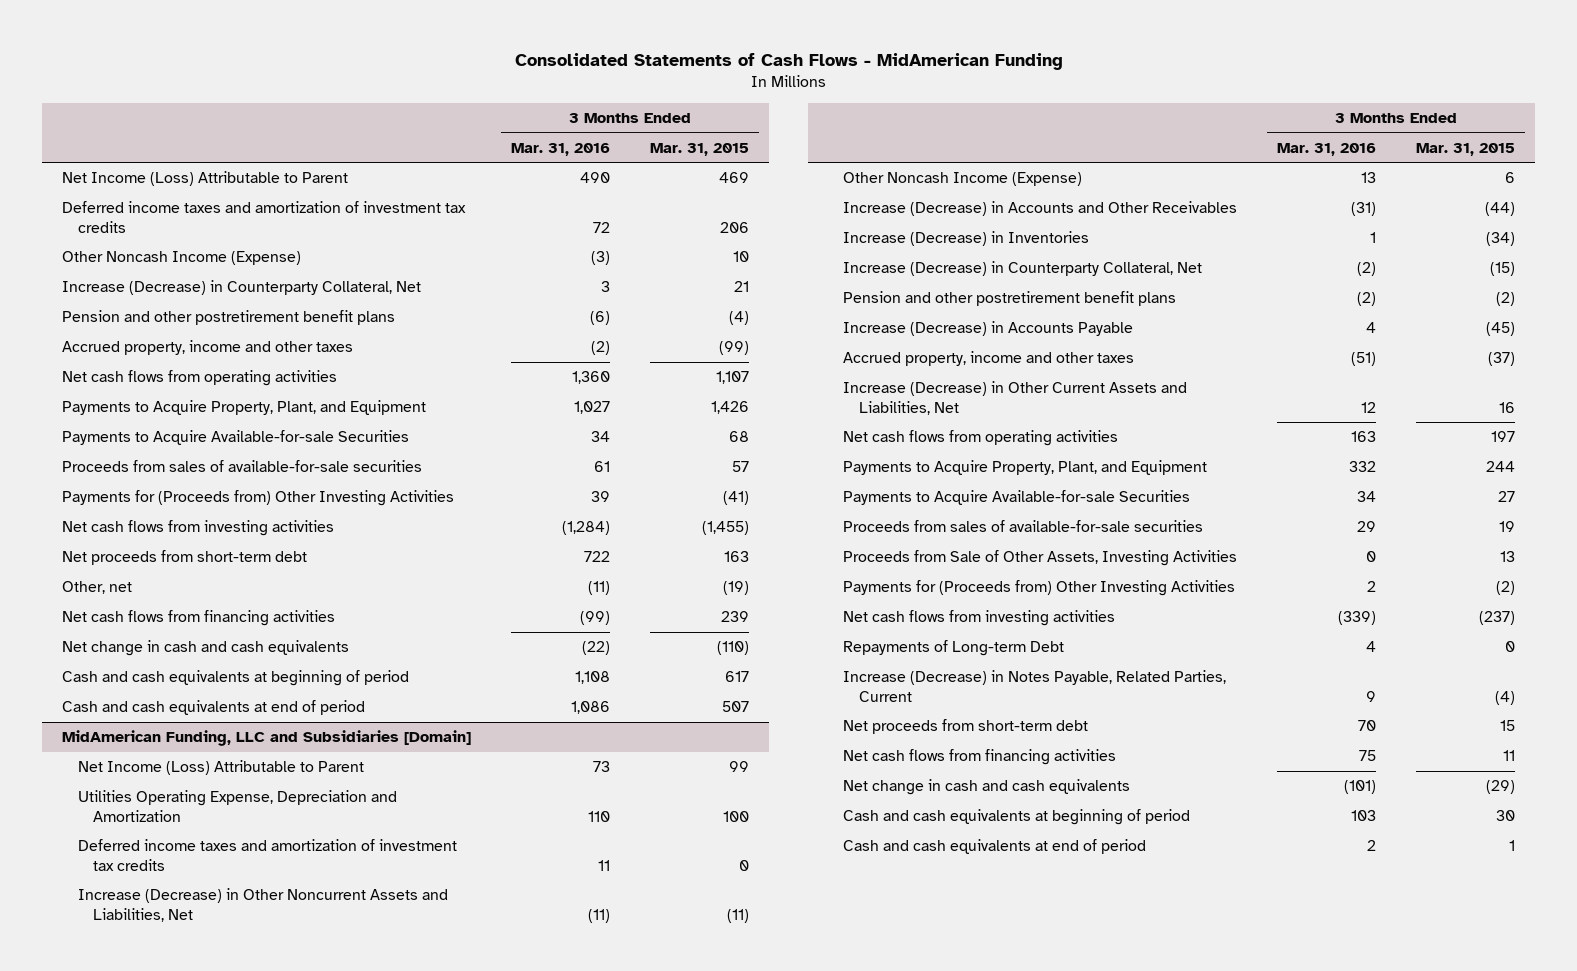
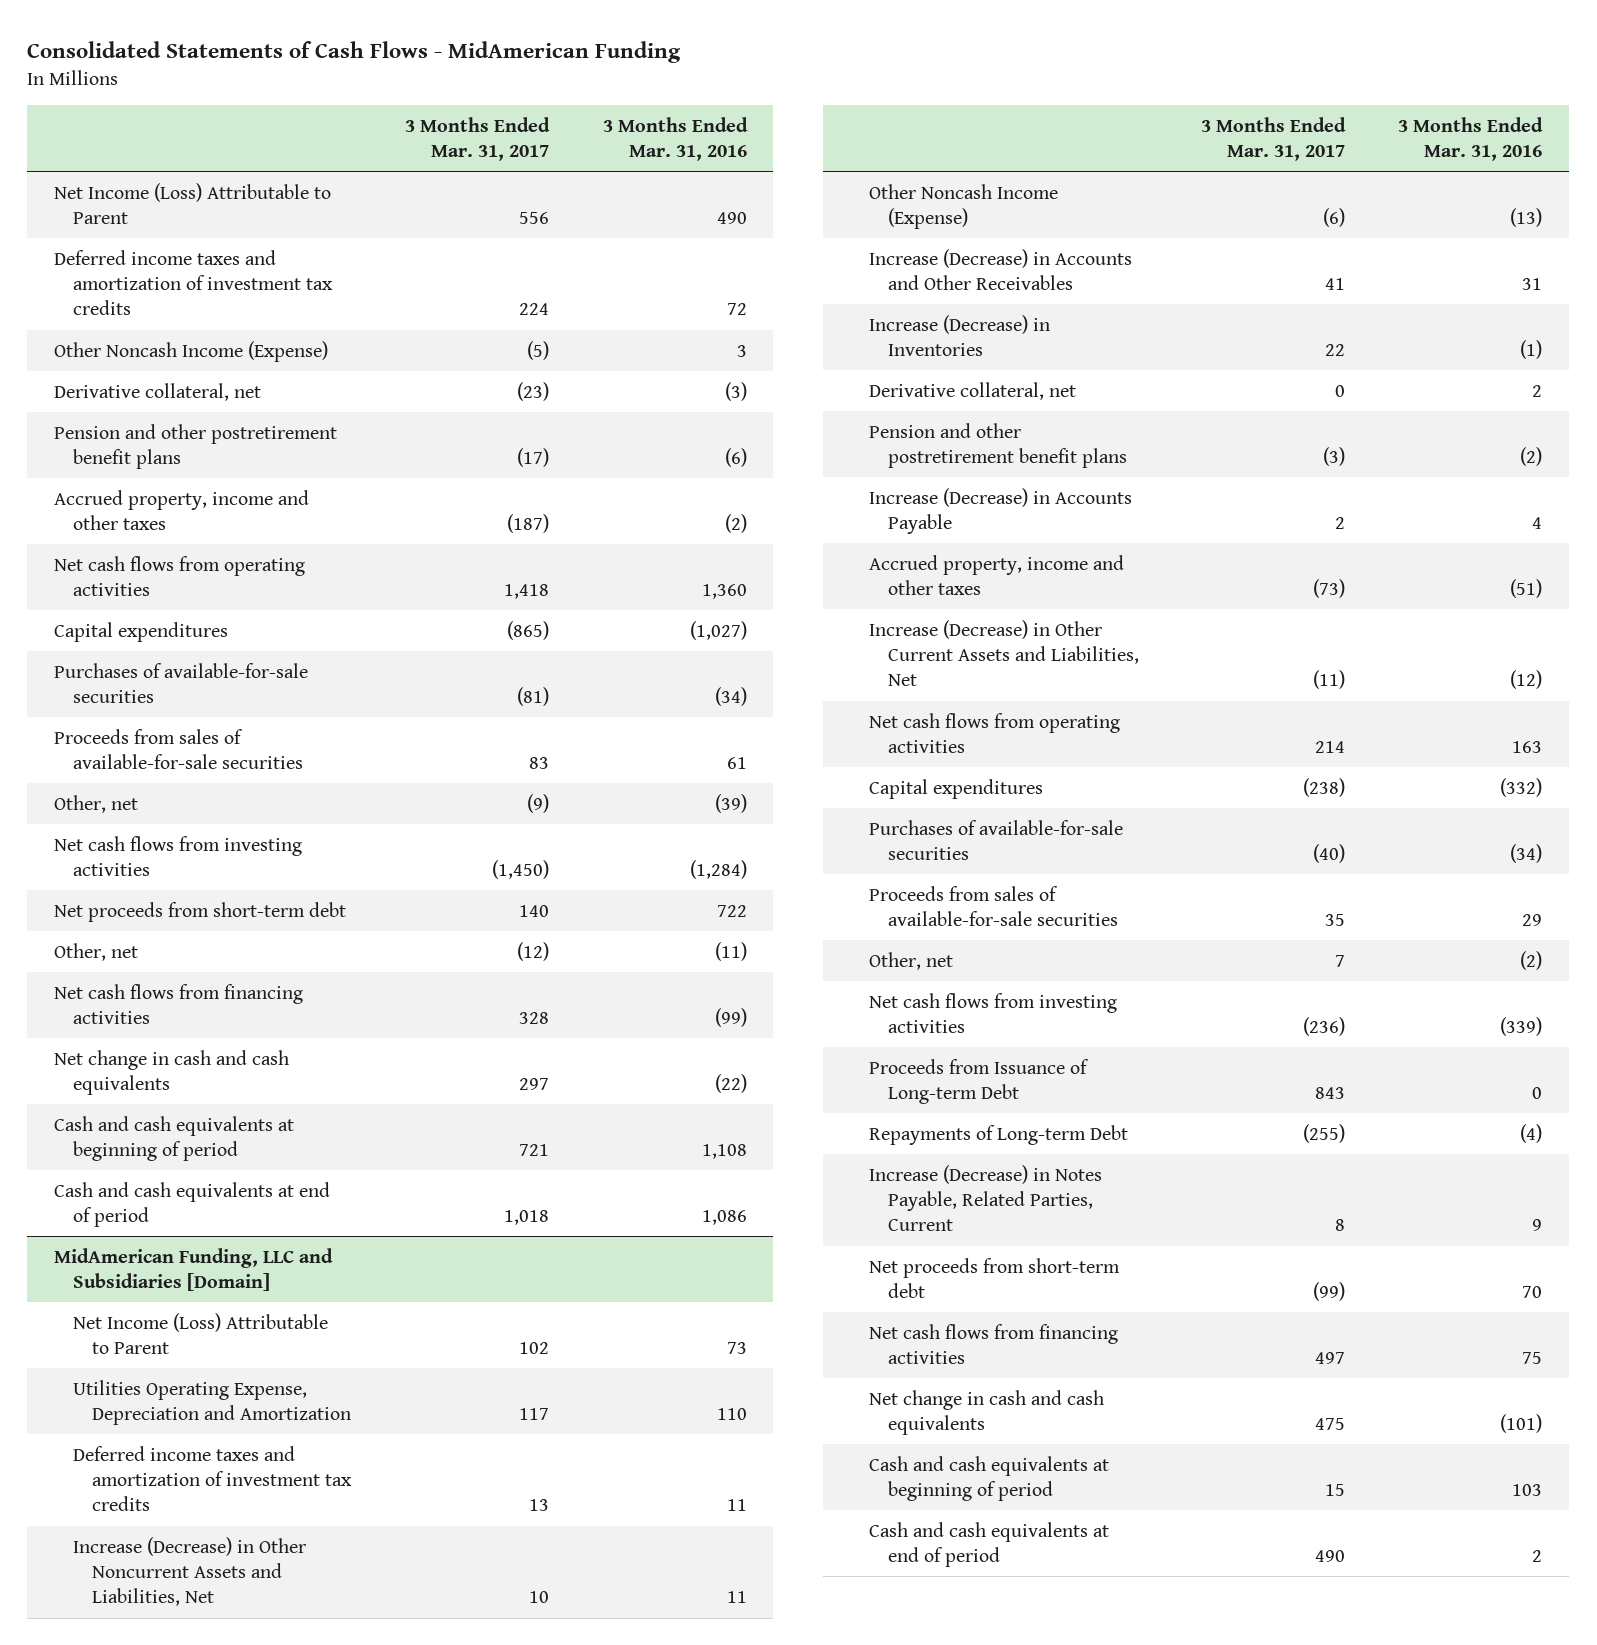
- | 3 Months Ended Mar. 31, 2016 | 3 Months Ended Mar. 31, 2015
+ | 3 Months Ended Mar. 31, 2017 | 3 Months Ended Mar. 31, 2016
- Other Noncash Income (Expense) | (3) | 10
- Increase (Decrease) in Counterparty Collateral, Net | 3 | 21
+ Other Noncash Income (Expense) | (5) | 3
+ Derivative collateral, net | (23) | (3)
- Payments to Acquire Property, Plant, and Equipment | 1,027 | 1,426
- Payments to Acquire Available-for-sale Securities | 34 | 68
+ Capital expenditures | (865) | (1,027)
+ Purchases of available-for-sale securities | (81) | (34)
- Payments for (Proceeds from) Other Investing Activities | 39 | (41)
+ Other, net | (9) | (39)
@ MidAmerican Funding, LLC and Subsidiaries [Domain]
- Increase (Decrease) in Other Noncurrent Assets and Liabilities, Net | (11) | (11)
- Other Noncash Income (Expense) | 13 | 6
- Increase (Decrease) in Accounts and Other Receivables | (31) | (44)
- Increase (Decrease) in Inventories | 1 | (34)
- Increase (Decrease) in Counterparty Collateral, Net | (2) | (15)
+ Increase (Decrease) in Other Noncurrent Assets and Liabilities, Net | 10 | 11
+ Other Noncash Income (Expense) | (6) | (13)
+ Increase (Decrease) in Accounts and Other Receivables | 41 | 31
+ Increase (Decrease) in Inventories | 22 | (1)
+ Derivative collateral, net | 0 | 2
- Increase (Decrease) in Other Current Assets and Liabilities, Net | 12 | 16
+ Increase (Decrease) in Other Current Assets and Liabilities, Net | (11) | (12)
- Payments to Acquire Property, Plant, and Equipment | 332 | 244
- Payments to Acquire Available-for-sale Securities | 34 | 27
+ Capital expenditures | (238) | (332)
+ Purchases of available-for-sale securities | (40) | (34)
- Proceeds from Sale of Other Assets, Investing Activities | 0 | 13
- Payments for (Proceeds from) Other Investing Activities | 2 | (2)
+ Other, net | 7 | (2)
- Repayments of Long-term Debt | 4 | 0
+ Proceeds from Issuance of Long-term Debt | 843 | 0
+ Repayments of Long-term Debt | (255) | (4)

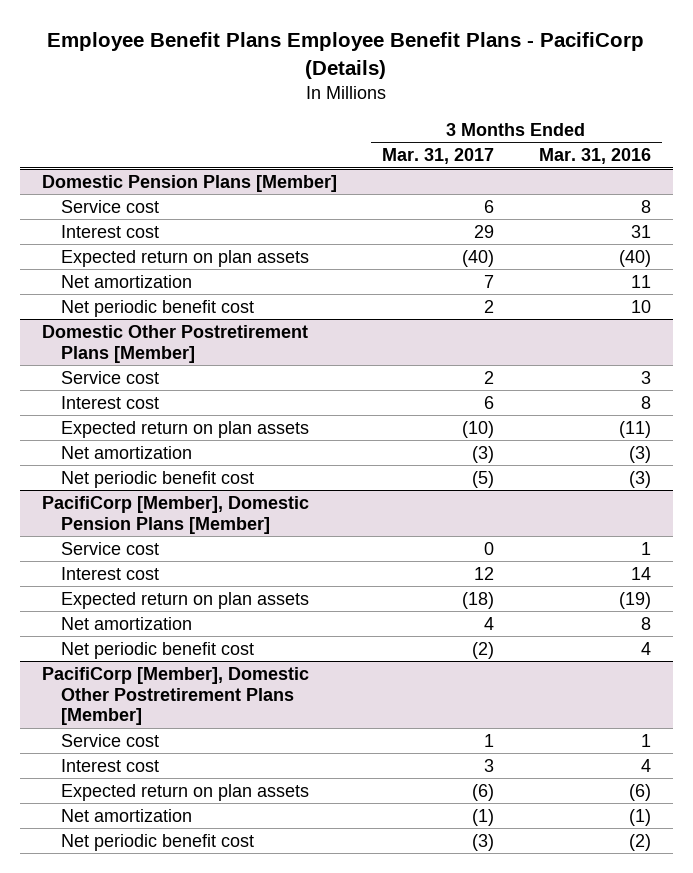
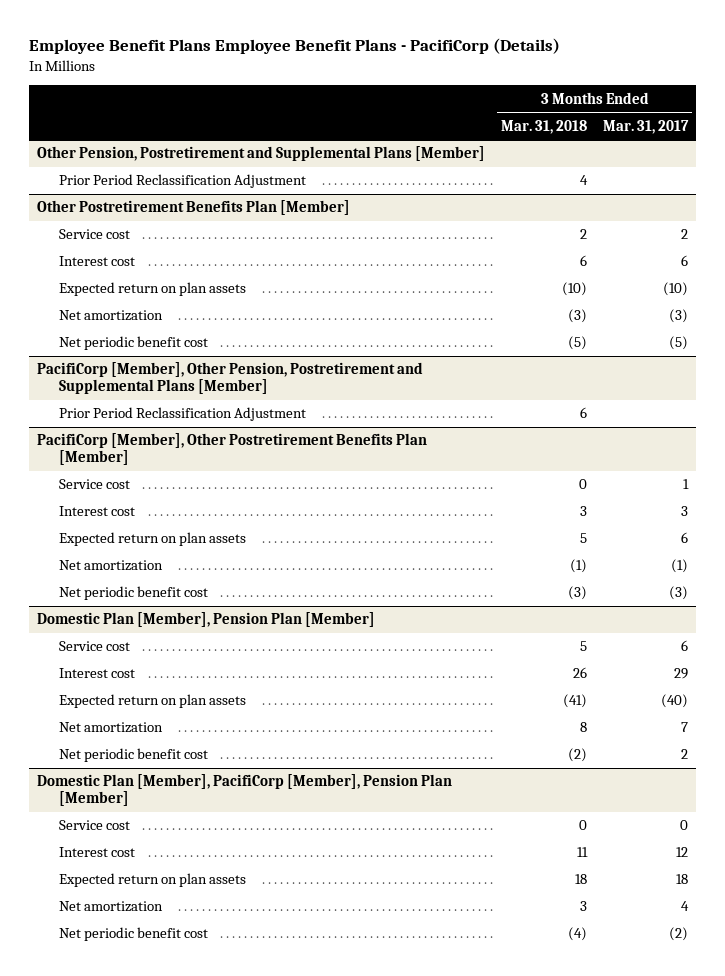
- | 3 Months Ended Mar. 31, 2017 | 3 Months Ended Mar. 31, 2016
+ | 3 Months Ended Mar. 31, 2018 | 3 Months Ended Mar. 31, 2017
- Domestic Pension Plans [Member]
- Service cost | 6 | 8
- Interest cost | 29 | 31
- Expected return on plan assets | (40) | (40)
- Net amortization | 7 | 11
- Net periodic benefit cost | 2 | 10
- Domestic Other Postretirement Plans [Member]
+ Other Pension, Postretirement and Supplemental Plans [Member]
+ Prior Period Reclassification Adjustment | 4 |
+ Other Postretirement Benefits Plan [Member]
- PacifiCorp [Member], Domestic Pension Plans [Member]
- Service cost | 0 | 1
- Interest cost | 12 | 14
- Expected return on plan assets | (18) | (19)
- Net amortization | 4 | 8
- Net periodic benefit cost | (2) | 4
- PacifiCorp [Member], Domestic Other Postretirement Plans [Member]
+ PacifiCorp [Member], Other Pension, Postretirement and Supplemental Plans [Member]
+ Prior Period Reclassification Adjustment | 6 |
+ PacifiCorp [Member], Other Postretirement Benefits Plan [Member]
- Expected return on plan assets | (6) | (6)
+ Expected return on plan assets | 5 | 6
+ Domestic Plan [Member], Pension Plan [Member]
+ Service cost | 5 | 6
+ Interest cost | 26 | 29
+ Expected return on plan assets | (41) | (40)
+ Net amortization | 8 | 7
+ Net periodic benefit cost | (2) | 2
+ Domestic Plan [Member], PacifiCorp [Member], Pension Plan [Member]
+ Service cost | 0 | 0
+ Interest cost | 11 | 12
+ Expected return on plan assets | 18 | 18
+ Net amortization | 3 | 4
+ Net periodic benefit cost | (4) | (2)

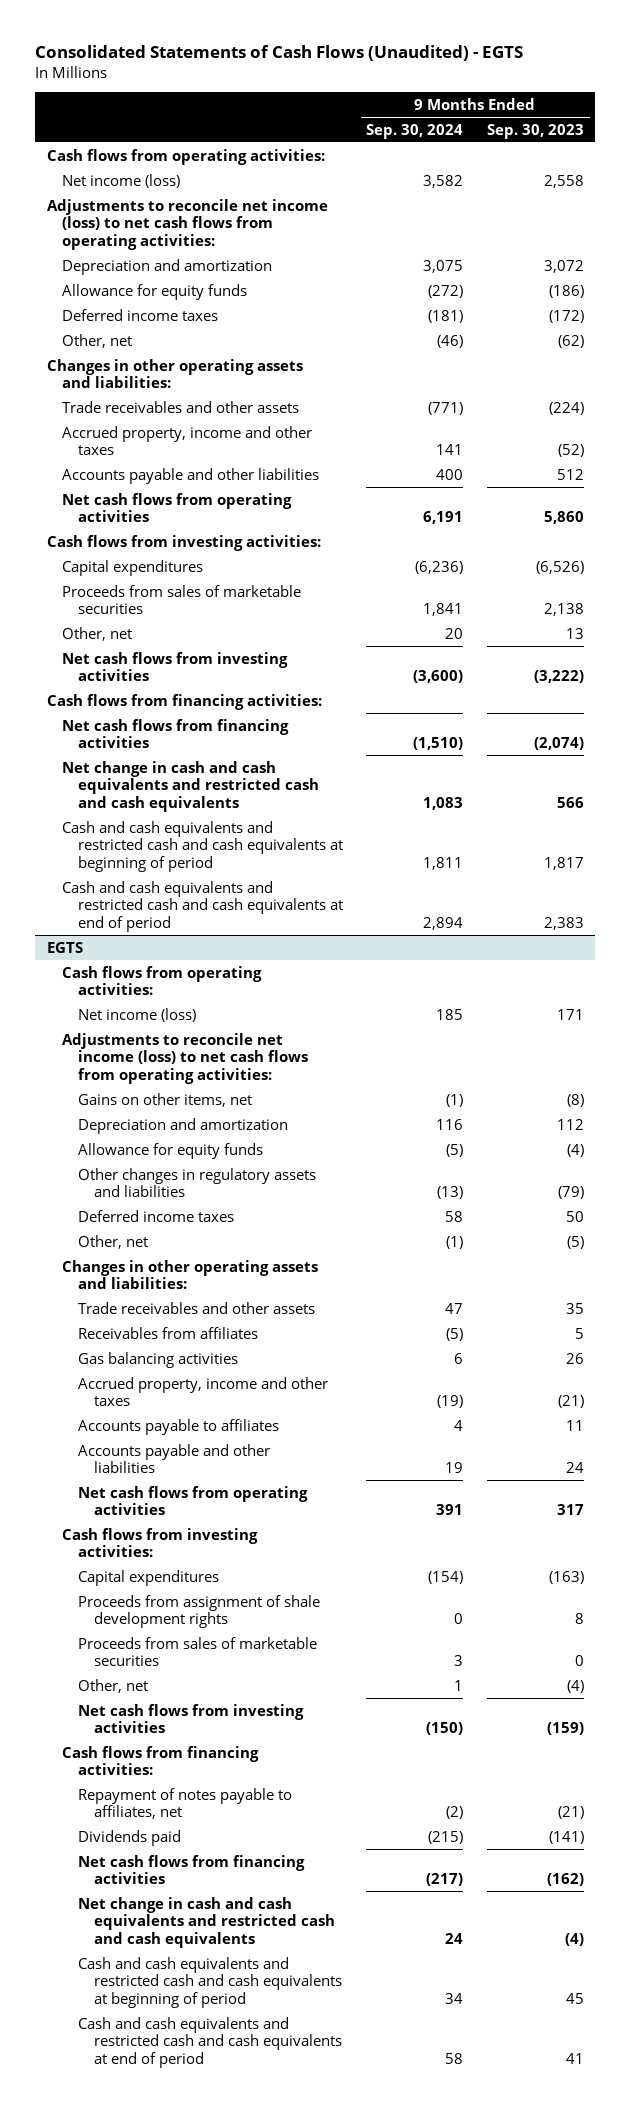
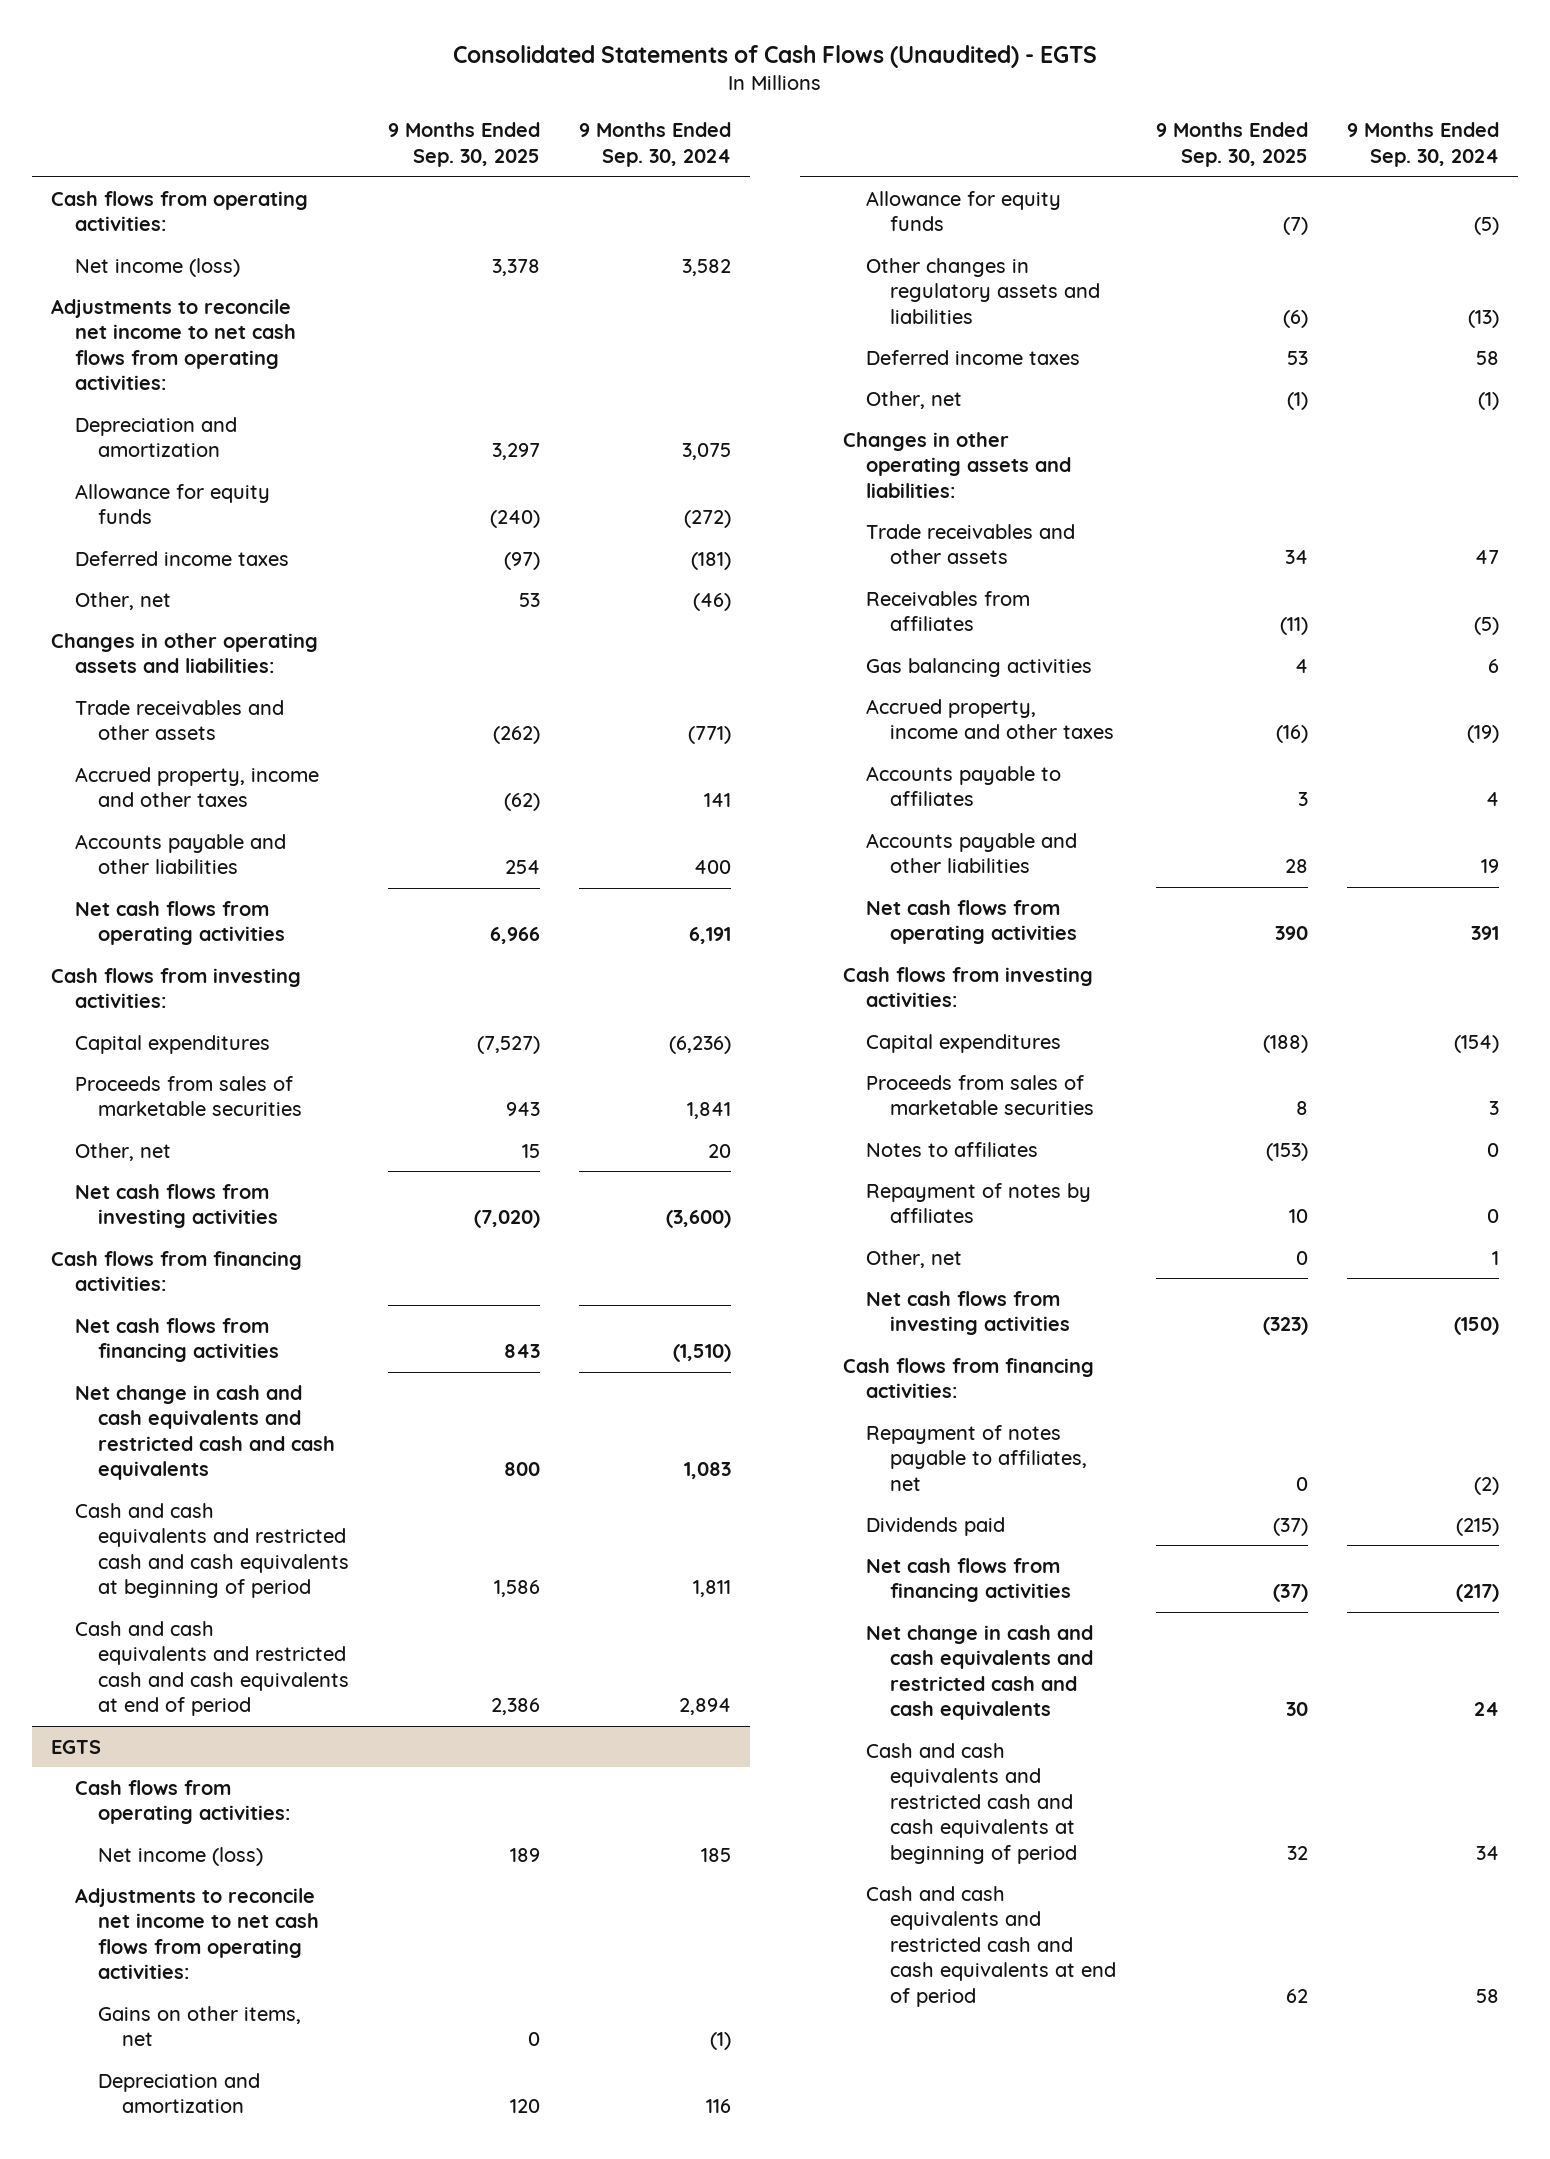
- | 9 Months Ended Sep. 30, 2024 | 9 Months Ended Sep. 30, 2023
+ | 9 Months Ended Sep. 30, 2025 | 9 Months Ended Sep. 30, 2024
- Adjustments to reconcile net income (loss) to net cash flows from operating activities:
+ Adjustments to reconcile net income to net cash flows from operating activities:
@ EGTS
- Adjustments to reconcile net income (loss) to net cash flows from operating activities:
+ Adjustments to reconcile net income to net cash flows from operating activities:
- Proceeds from assignment of shale development rights | 0 | 8
+ Notes to affiliates | (153) | 0
+ Repayment of notes by affiliates | 10 | 0

